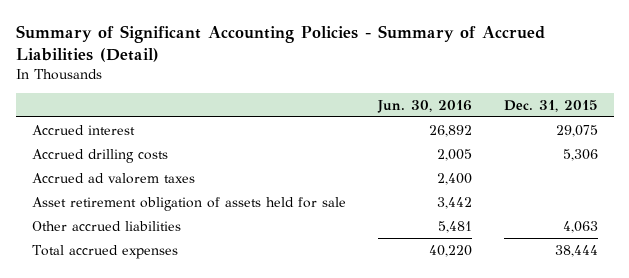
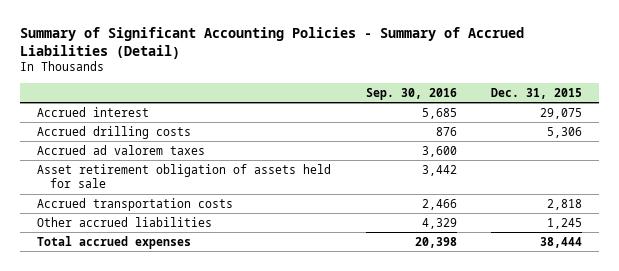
- | Jun. 30, 2016 | Dec. 31, 2015
+ | Sep. 30, 2016 | Dec. 31, 2015
- Other accrued liabilities | 5,481 | 4,063
+ Accrued transportation costs | 2,466 | 2,818
+ Other accrued liabilities | 4,329 | 1,245

